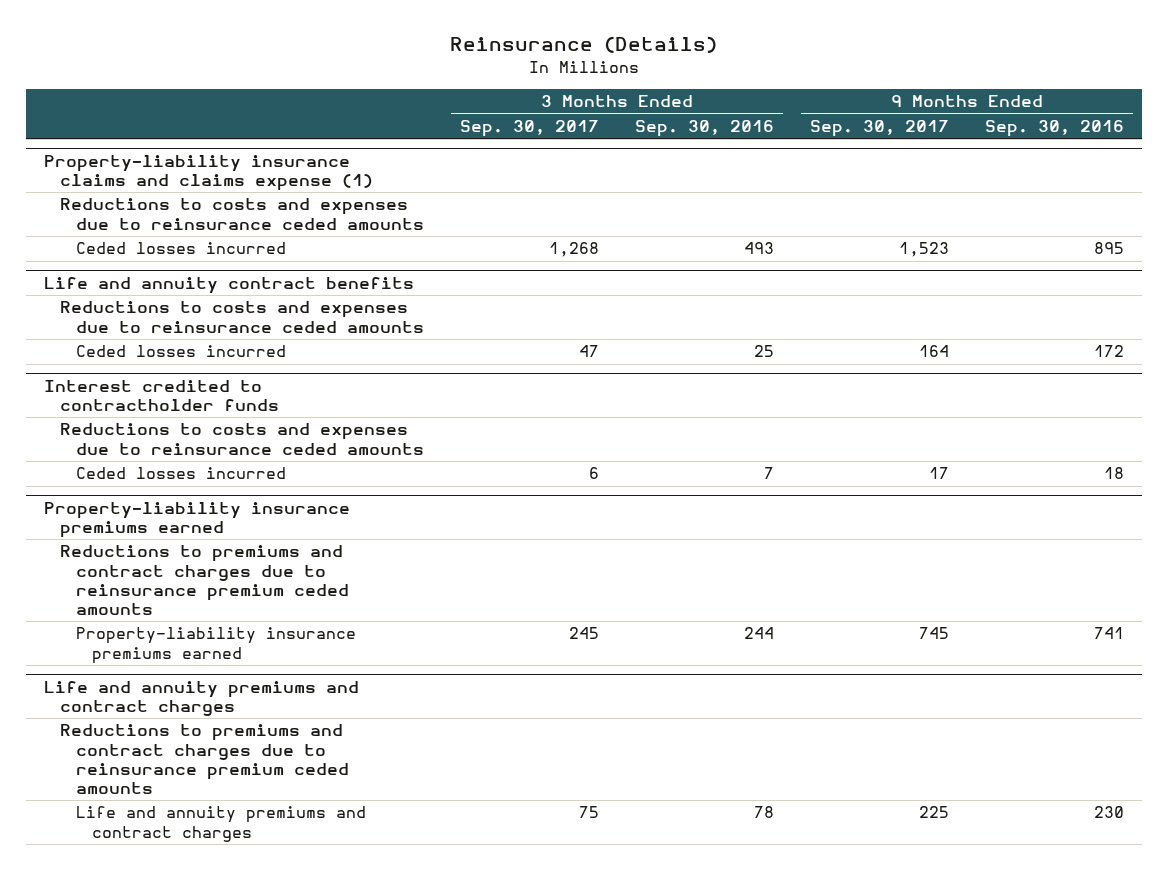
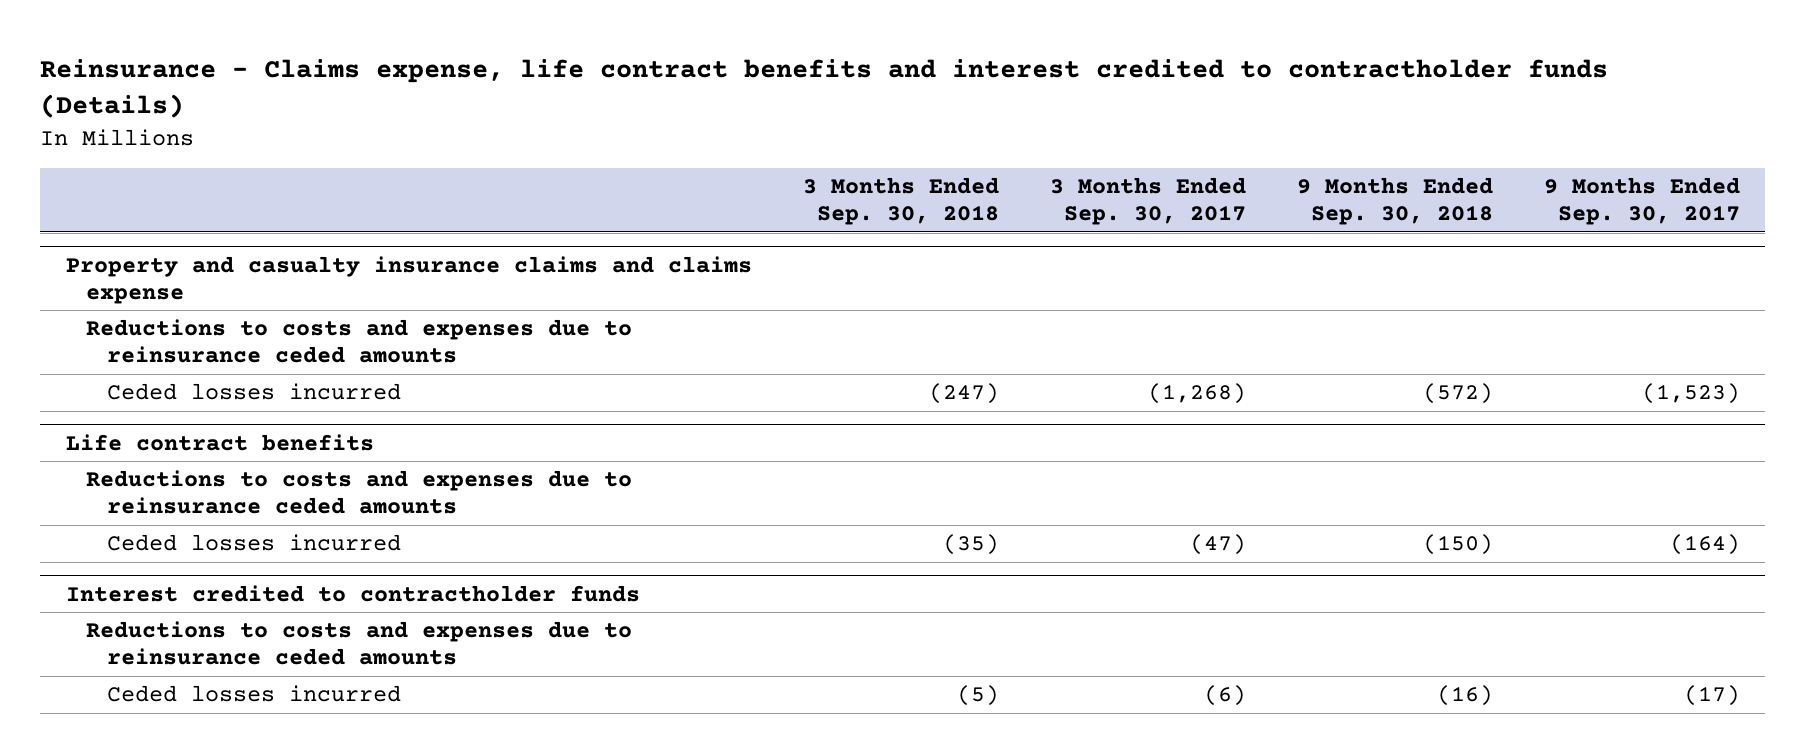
- Reinsurance (Details)
+ Reinsurance - Claims expense, life contract benefits and interest credited to contractholder funds (Details)
- | 3 Months Ended Sep. 30, 2017 | 3 Months Ended Sep. 30, 2016 | 9 Months Ended Sep. 30, 2017 | 9 Months Ended Sep. 30, 2016
+ | 3 Months Ended Sep. 30, 2018 | 3 Months Ended Sep. 30, 2017 | 9 Months Ended Sep. 30, 2018 | 9 Months Ended Sep. 30, 2017
- Property-liability insurance claims and claims expense (1)
+ Property and casualty insurance claims and claims expense
- Ceded losses incurred | 1,268 | 493 | 1,523 | 895
- Life and annuity contract benefits
+ Ceded losses incurred | (247) | (1,268) | (572) | (1,523)
+ Life contract benefits
- Ceded losses incurred | 47 | 25 | 164 | 172
+ Ceded losses incurred | (35) | (47) | (150) | (164)
@ Interest credited to contractholder funds
- Ceded losses incurred | 6 | 7 | 17 | 18
- Property-liability insurance premiums earned
- Reductions to premiums and contract charges due to reinsurance premium ceded amounts
- Property-liability insurance premiums earned | 245 | 244 | 745 | 741
- Life and annuity premiums and contract charges
- Reductions to premiums and contract charges due to reinsurance premium ceded amounts
- Life and annuity premiums and contract charges | 75 | 78 | 225 | 230
@ Interest credited to contractholder funds
+ Ceded losses incurred | (5) | (6) | (16) | (17)

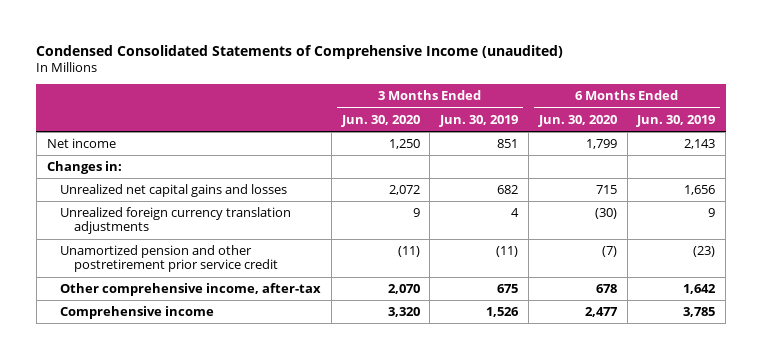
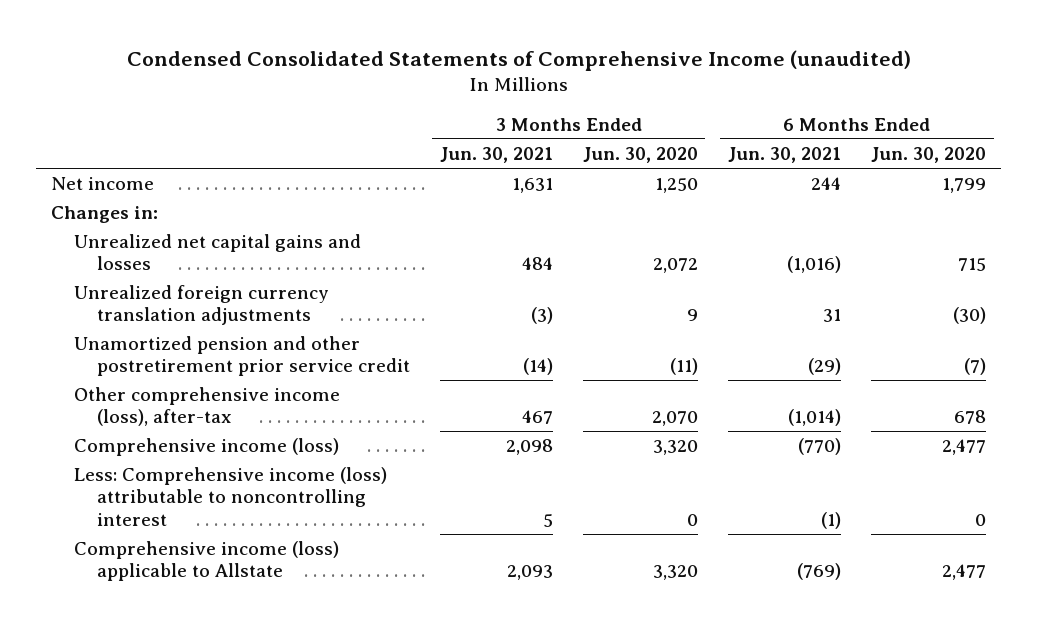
- | 3 Months Ended Jun. 30, 2020 | 3 Months Ended Jun. 30, 2019 | 6 Months Ended Jun. 30, 2020 | 6 Months Ended Jun. 30, 2019
+ | 3 Months Ended Jun. 30, 2021 | 3 Months Ended Jun. 30, 2020 | 6 Months Ended Jun. 30, 2021 | 6 Months Ended Jun. 30, 2020
- Other comprehensive income, after-tax | 2,070 | 675 | 678 | 1,642
- Comprehensive income | 3,320 | 1,526 | 2,477 | 3,785
+ Other comprehensive income (loss), after-tax | 467 | 2,070 | (1,014) | 678
+ Comprehensive income (loss) | 2,098 | 3,320 | (770) | 2,477
+ Less: Comprehensive income (loss) attributable to noncontrolling interest | 5 | 0 | (1) | 0
+ Comprehensive income (loss) applicable to Allstate | 2,093 | 3,320 | (769) | 2,477

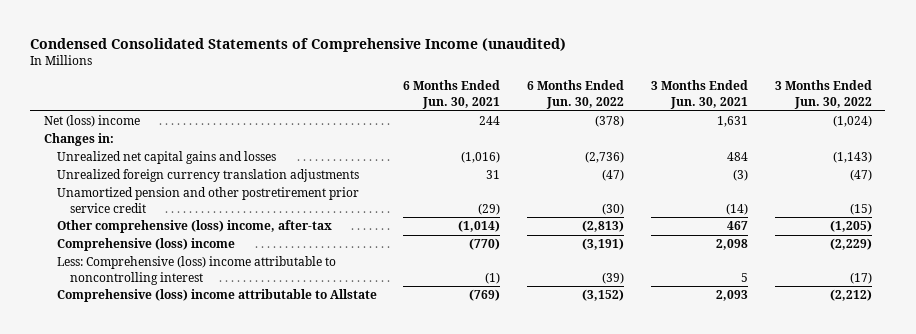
- | 3 Months Ended Jun. 30, 2021 | 3 Months Ended Jun. 30, 2020 | 6 Months Ended Jun. 30, 2021 | 6 Months Ended Jun. 30, 2020
+ | 6 Months Ended Jun. 30, 2021 | 6 Months Ended Jun. 30, 2022 | 3 Months Ended Jun. 30, 2021 | 3 Months Ended Jun. 30, 2022
- Net income | 1,631 | 1,250 | 244 | 1,799
+ Net (loss) income | 244 | (378) | 1,631 | (1,024)
- Other comprehensive income (loss), after-tax | 467 | 2,070 | (1,014) | 678
- Comprehensive income (loss) | 2,098 | 3,320 | (770) | 2,477
- Less: Comprehensive income (loss) attributable to noncontrolling interest | 5 | 0 | (1) | 0
- Comprehensive income (loss) applicable to Allstate | 2,093 | 3,320 | (769) | 2,477
+ Other comprehensive (loss) income, after-tax | (1,014) | (2,813) | 467 | (1,205)
+ Comprehensive (loss) income | (770) | (3,191) | 2,098 | (2,229)
+ Less: Comprehensive (loss) income attributable to noncontrolling interest | (1) | (39) | 5 | (17)
+ Comprehensive (loss) income attributable to Allstate | (769) | (3,152) | 2,093 | (2,212)

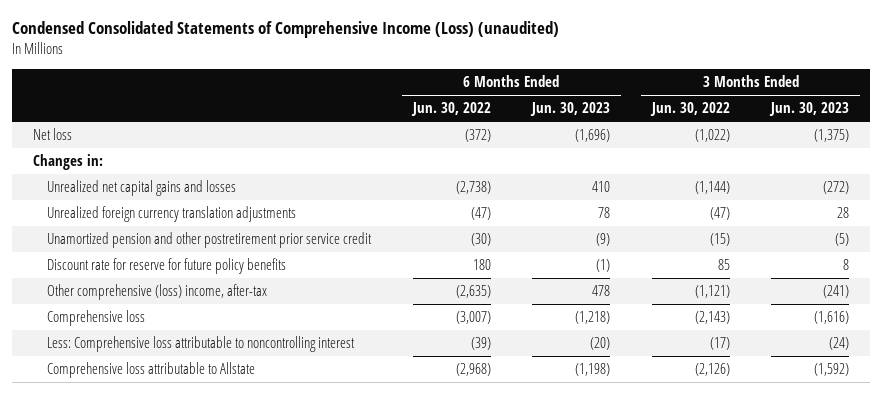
- Condensed Consolidated Statements of Comprehensive Income (unaudited)
+ Condensed Consolidated Statements of Comprehensive Income (Loss) (unaudited)
- | 6 Months Ended Jun. 30, 2021 | 6 Months Ended Jun. 30, 2022 | 3 Months Ended Jun. 30, 2021 | 3 Months Ended Jun. 30, 2022
+ | 6 Months Ended Jun. 30, 2022 | 6 Months Ended Jun. 30, 2023 | 3 Months Ended Jun. 30, 2022 | 3 Months Ended Jun. 30, 2023
- Net (loss) income | 244 | (378) | 1,631 | (1,024)
+ Net loss | (372) | (1,696) | (1,022) | (1,375)
- Unrealized net capital gains and losses | (1,016) | (2,736) | 484 | (1,143)
+ Unrealized net capital gains and losses | (2,738) | 410 | (1,144) | (272)
- Other comprehensive (loss) income, after-tax | (1,014) | (2,813) | 467 | (1,205)
- Comprehensive (loss) income | (770) | (3,191) | 2,098 | (2,229)
- Less: Comprehensive (loss) income attributable to noncontrolling interest | (1) | (39) | 5 | (17)
- Comprehensive (loss) income attributable to Allstate | (769) | (3,152) | 2,093 | (2,212)
+ Discount rate for reserve for future policy benefits | 180 | (1) | 85 | 8
+ Other comprehensive (loss) income, after-tax | (2,635) | 478 | (1,121) | (241)
+ Comprehensive loss | (3,007) | (1,218) | (2,143) | (1,616)
+ Less: Comprehensive loss attributable to noncontrolling interest | (39) | (20) | (17) | (24)
+ Comprehensive loss attributable to Allstate | (2,968) | (1,198) | (2,126) | (1,592)

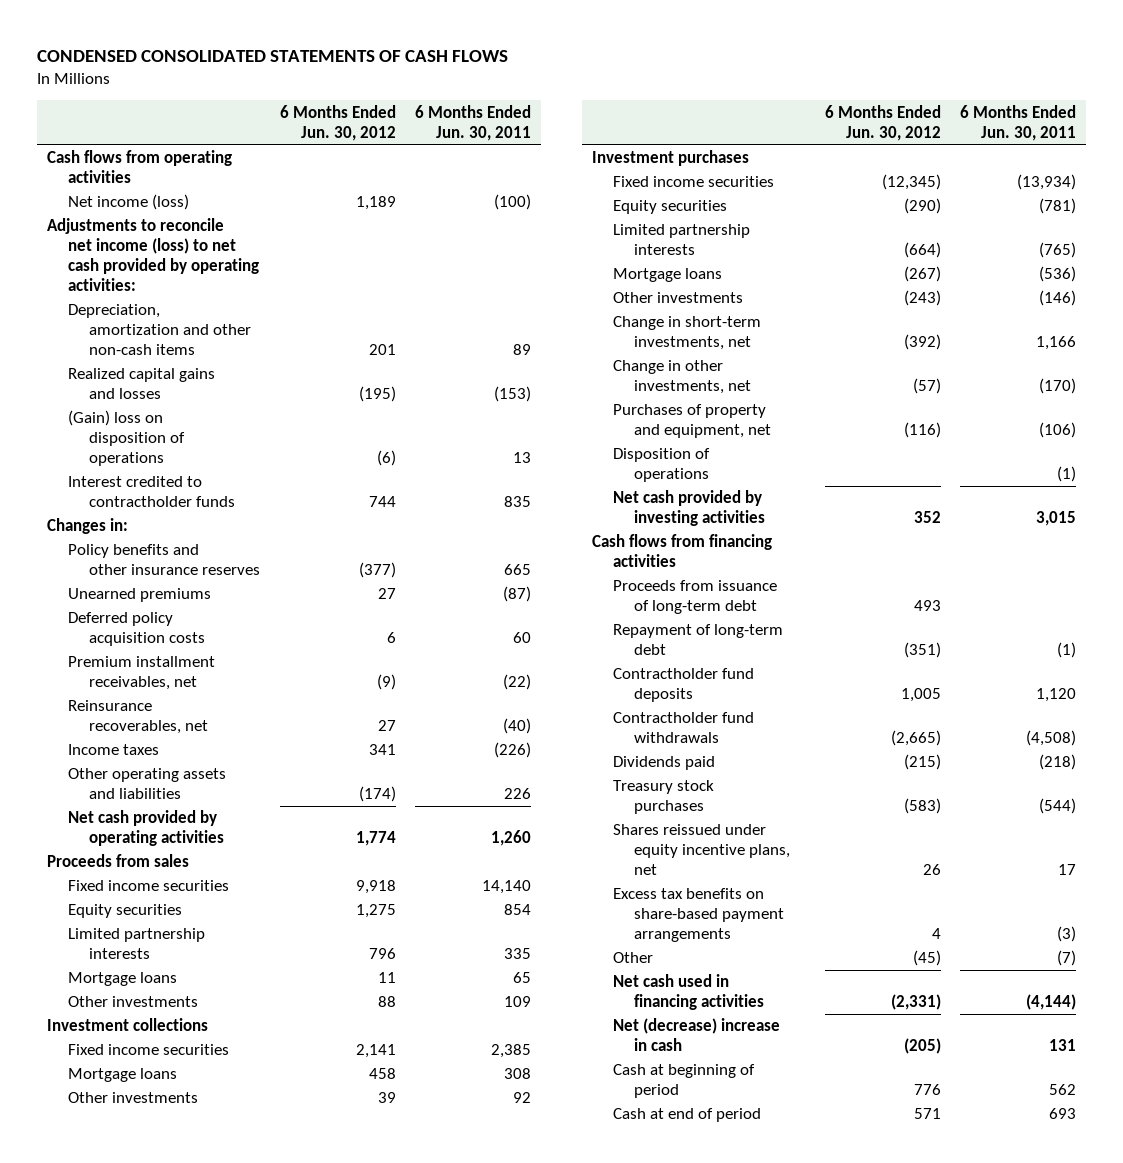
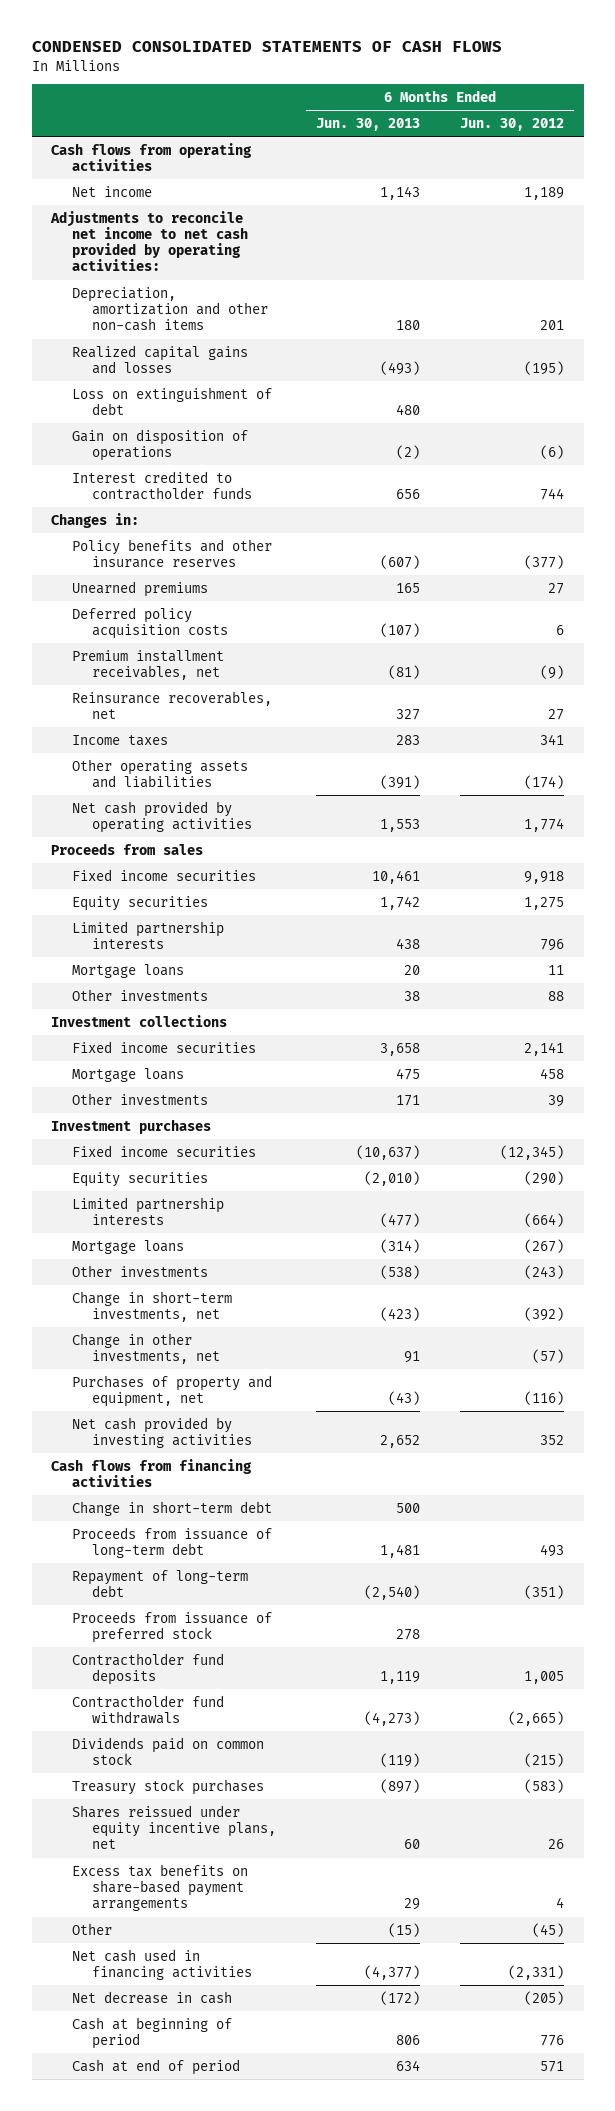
- | 6 Months Ended Jun. 30, 2012 | 6 Months Ended Jun. 30, 2011
+ | 6 Months Ended Jun. 30, 2013 | 6 Months Ended Jun. 30, 2012
- Net income (loss) | 1,189 | (100)
- Adjustments to reconcile net income (loss) to net cash provided by operating activities:
+ Net income | 1,143 | 1,189
+ Adjustments to reconcile net income to net cash provided by operating activities:
- (Gain) loss on disposition of operations | (6) | 13
+ Loss on extinguishment of debt | 480 |
+ Gain on disposition of operations | (2) | (6)
- Disposition of operations | | (1)
+ Change in short-term debt | 500 |
+ Proceeds from issuance of preferred stock | 278 |
- Dividends paid | (215) | (218)
+ Dividends paid on common stock | (119) | (215)
- Net (decrease) increase in cash | (205) | 131
+ Net decrease in cash | (172) | (205)

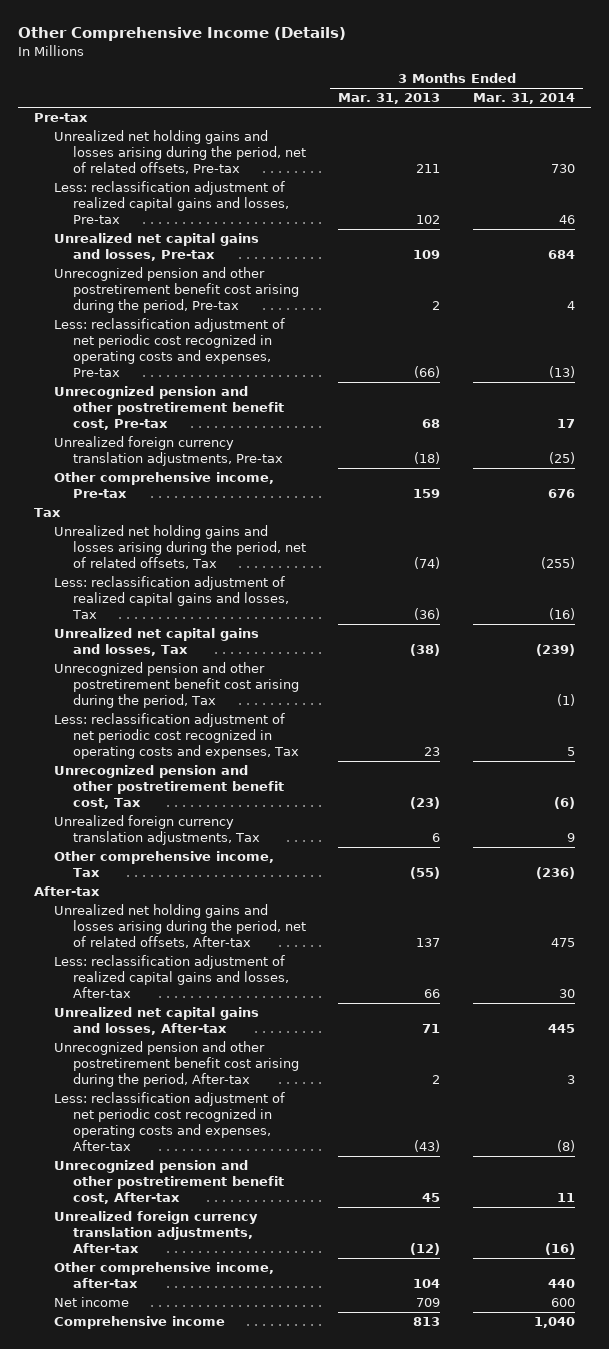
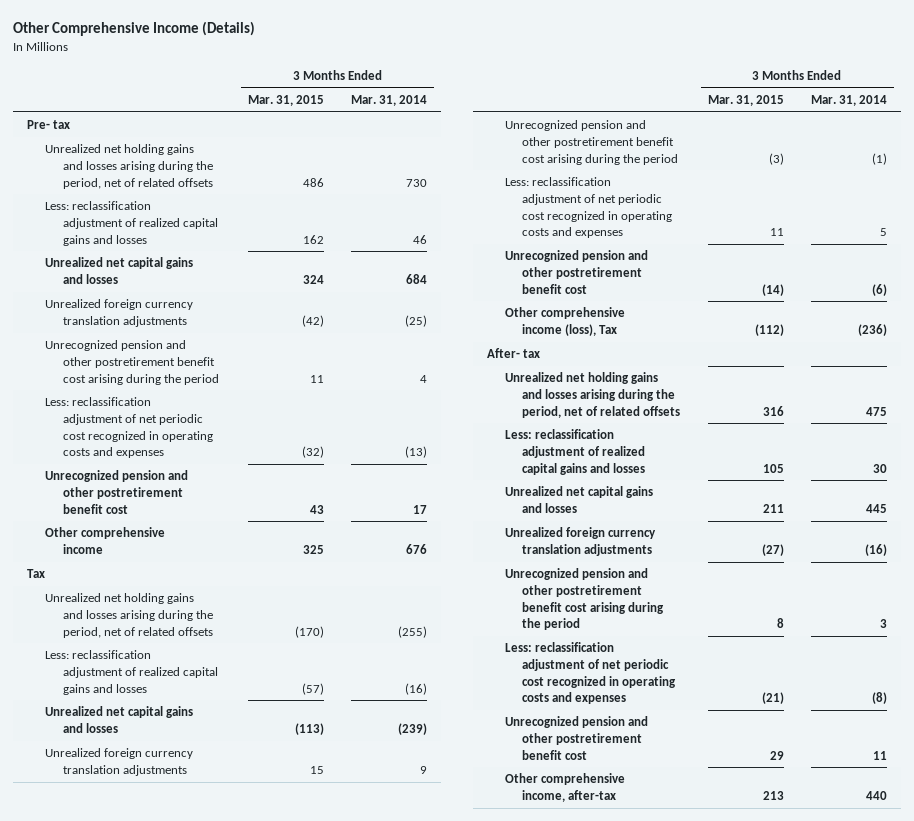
- | 3 Months Ended Mar. 31, 2013 | 3 Months Ended Mar. 31, 2014
+ | 3 Months Ended Mar. 31, 2015 | 3 Months Ended Mar. 31, 2014
- Pre-tax
- Unrealized net holding gains and losses arising during the period, net of related offsets, Pre-tax | 211 | 730
- Less: reclassification adjustment of realized capital gains and losses, Pre-tax | 102 | 46
- Unrealized net capital gains and losses, Pre-tax | 109 | 684
- Unrecognized pension and other postretirement benefit cost arising during the period, Pre-tax | 2 | 4
- Less: reclassification adjustment of net periodic cost recognized in operating costs and expenses, Pre-tax | (66) | (13)
- Unrecognized pension and other postretirement benefit cost, Pre-tax | 68 | 17
- Unrealized foreign currency translation adjustments, Pre-tax | (18) | (25)
- Other comprehensive income, Pre-tax | 159 | 676
+ Pre- tax
+ Unrealized net holding gains and losses arising during the period, net of related offsets | 486 | 730
+ Less: reclassification adjustment of realized capital gains and losses | 162 | 46
+ Unrealized net capital gains and losses | 324 | 684
+ Unrealized foreign currency translation adjustments | (42) | (25)
+ Unrecognized pension and other postretirement benefit cost arising during the period | 11 | 4
+ Less: reclassification adjustment of net periodic cost recognized in operating costs and expenses | (32) | (13)
+ Unrecognized pension and other postretirement benefit cost | 43 | 17
+ Other comprehensive income | 325 | 676
- Unrealized net holding gains and losses arising during the period, net of related offsets, Tax | (74) | (255)
- Less: reclassification adjustment of realized capital gains and losses, Tax | (36) | (16)
- Unrealized net capital gains and losses, Tax | (38) | (239)
- Unrecognized pension and other postretirement benefit cost arising during the period, Tax | | (1)
- Less: reclassification adjustment of net periodic cost recognized in operating costs and expenses, Tax | 23 | 5
- Unrecognized pension and other postretirement benefit cost, Tax | (23) | (6)
- Unrealized foreign currency translation adjustments, Tax | 6 | 9
- Other comprehensive income, Tax | (55) | (236)
- After-tax
- Unrealized net holding gains and losses arising during the period, net of related offsets, After-tax | 137 | 475
- Less: reclassification adjustment of realized capital gains and losses, After-tax | 66 | 30
- Unrealized net capital gains and losses, After-tax | 71 | 445
- Unrecognized pension and other postretirement benefit cost arising during the period, After-tax | 2 | 3
- Less: reclassification adjustment of net periodic cost recognized in operating costs and expenses, After-tax | (43) | (8)
- Unrecognized pension and other postretirement benefit cost, After-tax | 45 | 11
- Unrealized foreign currency translation adjustments, After-tax | (12) | (16)
+ Unrealized net holding gains and losses arising during the period, net of related offsets | (170) | (255)
+ Less: reclassification adjustment of realized capital gains and losses | (57) | (16)
+ Unrealized net capital gains and losses | (113) | (239)
+ Unrealized foreign currency translation adjustments | 15 | 9
+ Unrecognized pension and other postretirement benefit cost arising during the period | (3) | (1)
+ Less: reclassification adjustment of net periodic cost recognized in operating costs and expenses | 11 | 5
+ Unrecognized pension and other postretirement benefit cost | (14) | (6)
+ Other comprehensive income (loss), Tax | (112) | (236)
+ After- tax
+ Unrealized net holding gains and losses arising during the period, net of related offsets | 316 | 475
+ Less: reclassification adjustment of realized capital gains and losses | 105 | 30
+ Unrealized net capital gains and losses | 211 | 445
+ Unrealized foreign currency translation adjustments | (27) | (16)
+ Unrecognized pension and other postretirement benefit cost arising during the period | 8 | 3
+ Less: reclassification adjustment of net periodic cost recognized in operating costs and expenses | (21) | (8)
+ Unrecognized pension and other postretirement benefit cost | 29 | 11
- Net income | 709 | 600
- Comprehensive income | 813 | 1,040

